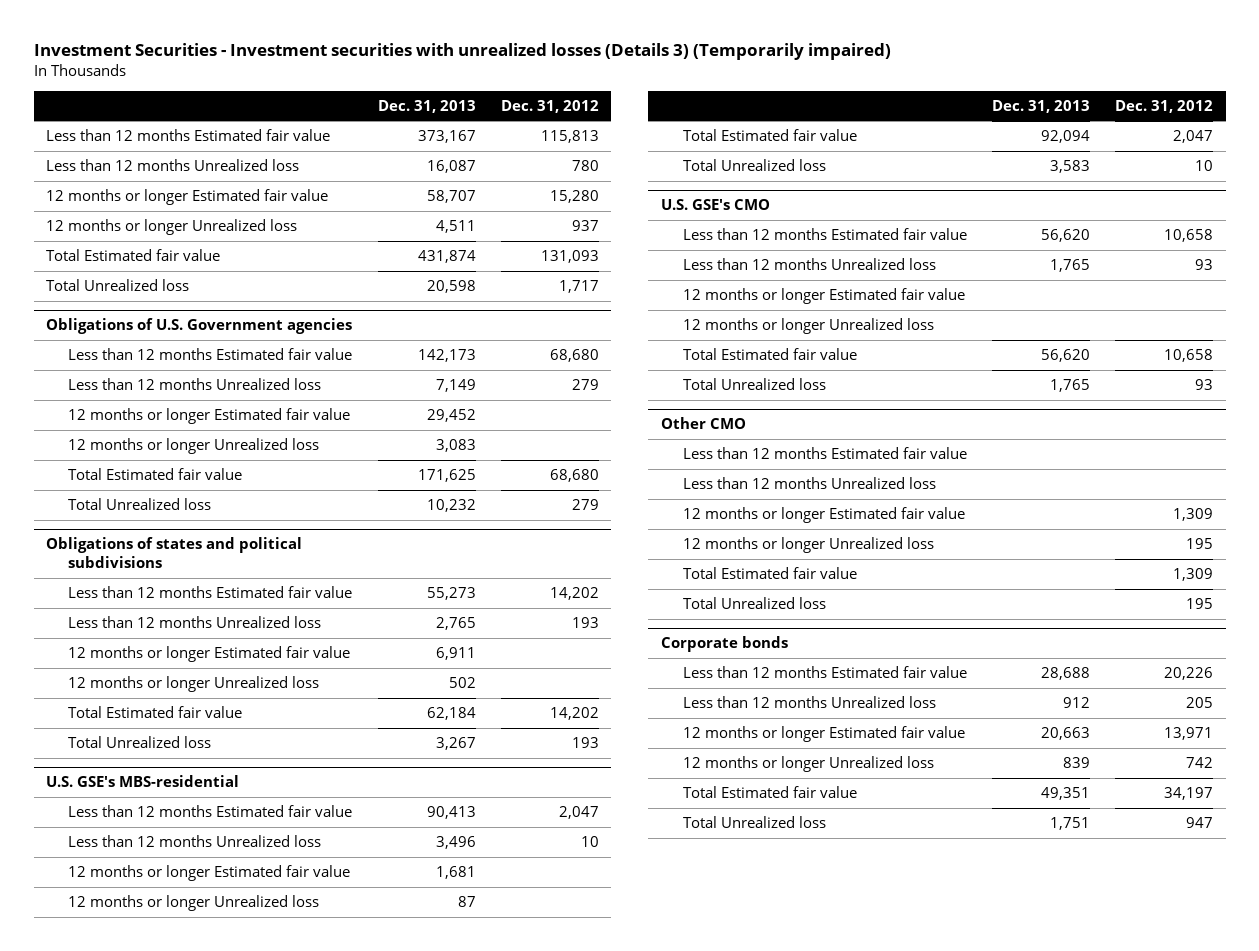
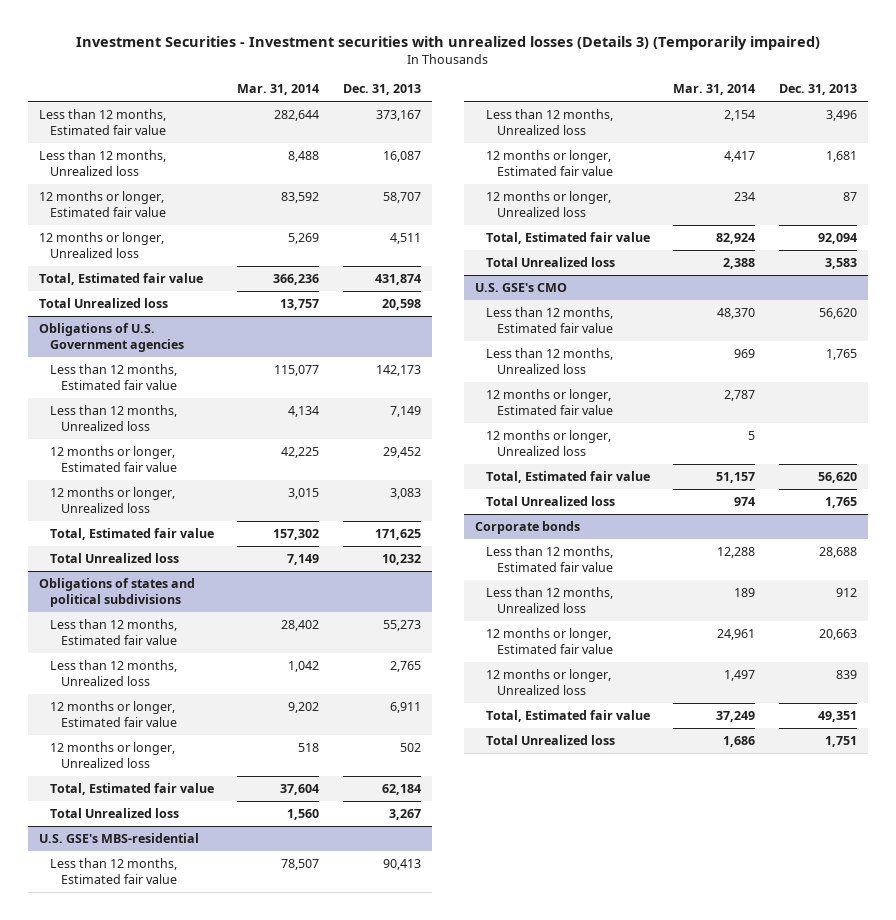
- | Dec. 31, 2013 | Dec. 31, 2012
+ | Mar. 31, 2014 | Dec. 31, 2013
- Less than 12 months Estimated fair value | 373,167 | 115,813
- Less than 12 months Unrealized loss | 16,087 | 780
- 12 months or longer Estimated fair value | 58,707 | 15,280
- 12 months or longer Unrealized loss | 4,511 | 937
- Total Estimated fair value | 431,874 | 131,093
+ Less than 12 months, Estimated fair value | 282,644 | 373,167
+ Less than 12 months, Unrealized loss | 8,488 | 16,087
+ 12 months or longer, Estimated fair value | 83,592 | 58,707
+ 12 months or longer, Unrealized loss | 5,269 | 4,511
+ Total, Estimated fair value | 366,236 | 431,874
@ Obligations of U.S. Government agencies
- Less than 12 months Estimated fair value | 142,173 | 68,680
- Less than 12 months Unrealized loss | 7,149 | 279
- 12 months or longer Estimated fair value | 29,452 |
- 12 months or longer Unrealized loss | 3,083 |
- Total Estimated fair value | 171,625 | 68,680
+ Less than 12 months, Estimated fair value | 115,077 | 142,173
+ Less than 12 months, Unrealized loss | 4,134 | 7,149
+ 12 months or longer, Estimated fair value | 42,225 | 29,452
+ 12 months or longer, Unrealized loss | 3,015 | 3,083
+ Total, Estimated fair value | 157,302 | 171,625
@ Obligations of states and political subdivisions
- Less than 12 months Estimated fair value | 55,273 | 14,202
- Less than 12 months Unrealized loss | 2,765 | 193
- 12 months or longer Estimated fair value | 6,911 |
- 12 months or longer Unrealized loss | 502 |
- Total Estimated fair value | 62,184 | 14,202
+ Less than 12 months, Estimated fair value | 28,402 | 55,273
+ Less than 12 months, Unrealized loss | 1,042 | 2,765
+ 12 months or longer, Estimated fair value | 9,202 | 6,911
+ 12 months or longer, Unrealized loss | 518 | 502
+ Total, Estimated fair value | 37,604 | 62,184
@ U.S. GSE's MBS-residential
- Less than 12 months Estimated fair value | 90,413 | 2,047
- Less than 12 months Unrealized loss | 3,496 | 10
- 12 months or longer Estimated fair value | 1,681 |
- 12 months or longer Unrealized loss | 87 |
- Total Estimated fair value | 92,094 | 2,047
+ Less than 12 months, Estimated fair value | 78,507 | 90,413
+ Less than 12 months, Unrealized loss | 2,154 | 3,496
+ 12 months or longer, Estimated fair value | 4,417 | 1,681
+ 12 months or longer, Unrealized loss | 234 | 87
+ Total, Estimated fair value | 82,924 | 92,094
@ U.S. GSE's CMO
- Less than 12 months Estimated fair value | 56,620 | 10,658
- Less than 12 months Unrealized loss | 1,765 | 93
- 12 months or longer Estimated fair value
- 12 months or longer Unrealized loss
- Total Estimated fair value | 56,620 | 10,658
+ Less than 12 months, Estimated fair value | 48,370 | 56,620
+ Less than 12 months, Unrealized loss | 969 | 1,765
+ 12 months or longer, Estimated fair value | 2,787 |
+ 12 months or longer, Unrealized loss | 5 |
+ Total, Estimated fair value | 51,157 | 56,620
- Other CMO
- Less than 12 months Estimated fair value
- Less than 12 months Unrealized loss
- 12 months or longer Estimated fair value | | 1,309
- 12 months or longer Unrealized loss | | 195
- Total Estimated fair value | | 1,309
- Total Unrealized loss | | 195
@ Corporate bonds
- Less than 12 months Estimated fair value | 28,688 | 20,226
- Less than 12 months Unrealized loss | 912 | 205
- 12 months or longer Estimated fair value | 20,663 | 13,971
- 12 months or longer Unrealized loss | 839 | 742
- Total Estimated fair value | 49,351 | 34,197
+ Less than 12 months, Estimated fair value | 12,288 | 28,688
+ Less than 12 months, Unrealized loss | 189 | 912
+ 12 months or longer, Estimated fair value | 24,961 | 20,663
+ 12 months or longer, Unrealized loss | 1,497 | 839
+ Total, Estimated fair value | 37,249 | 49,351

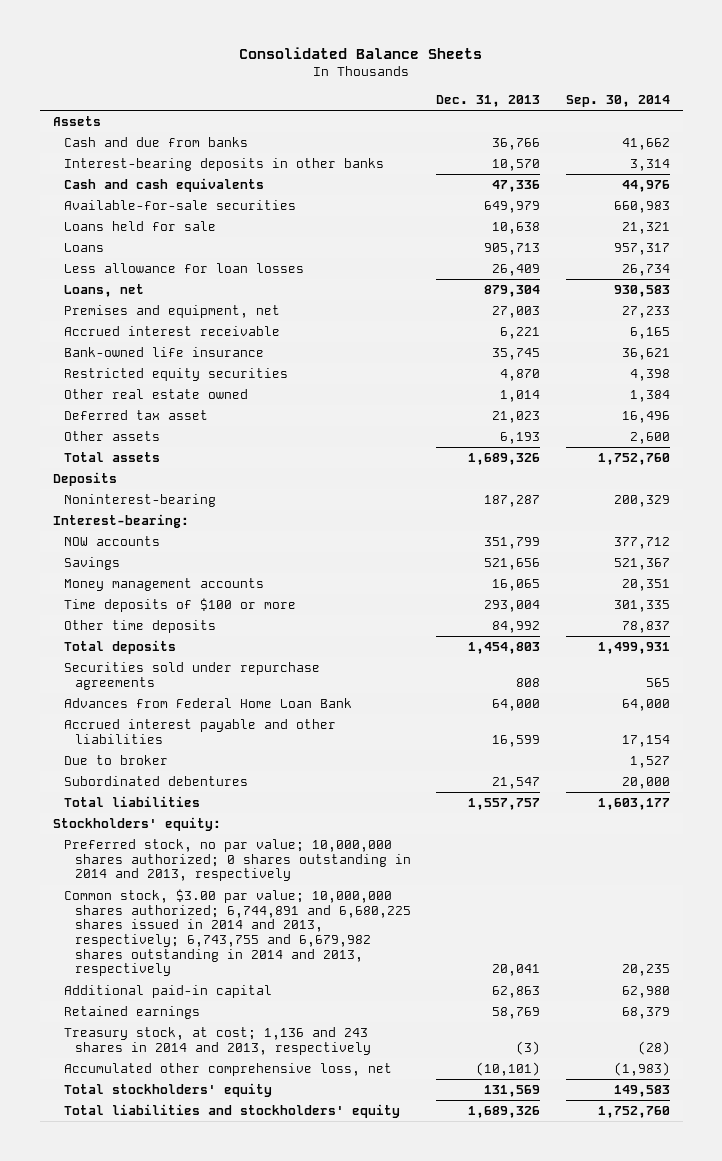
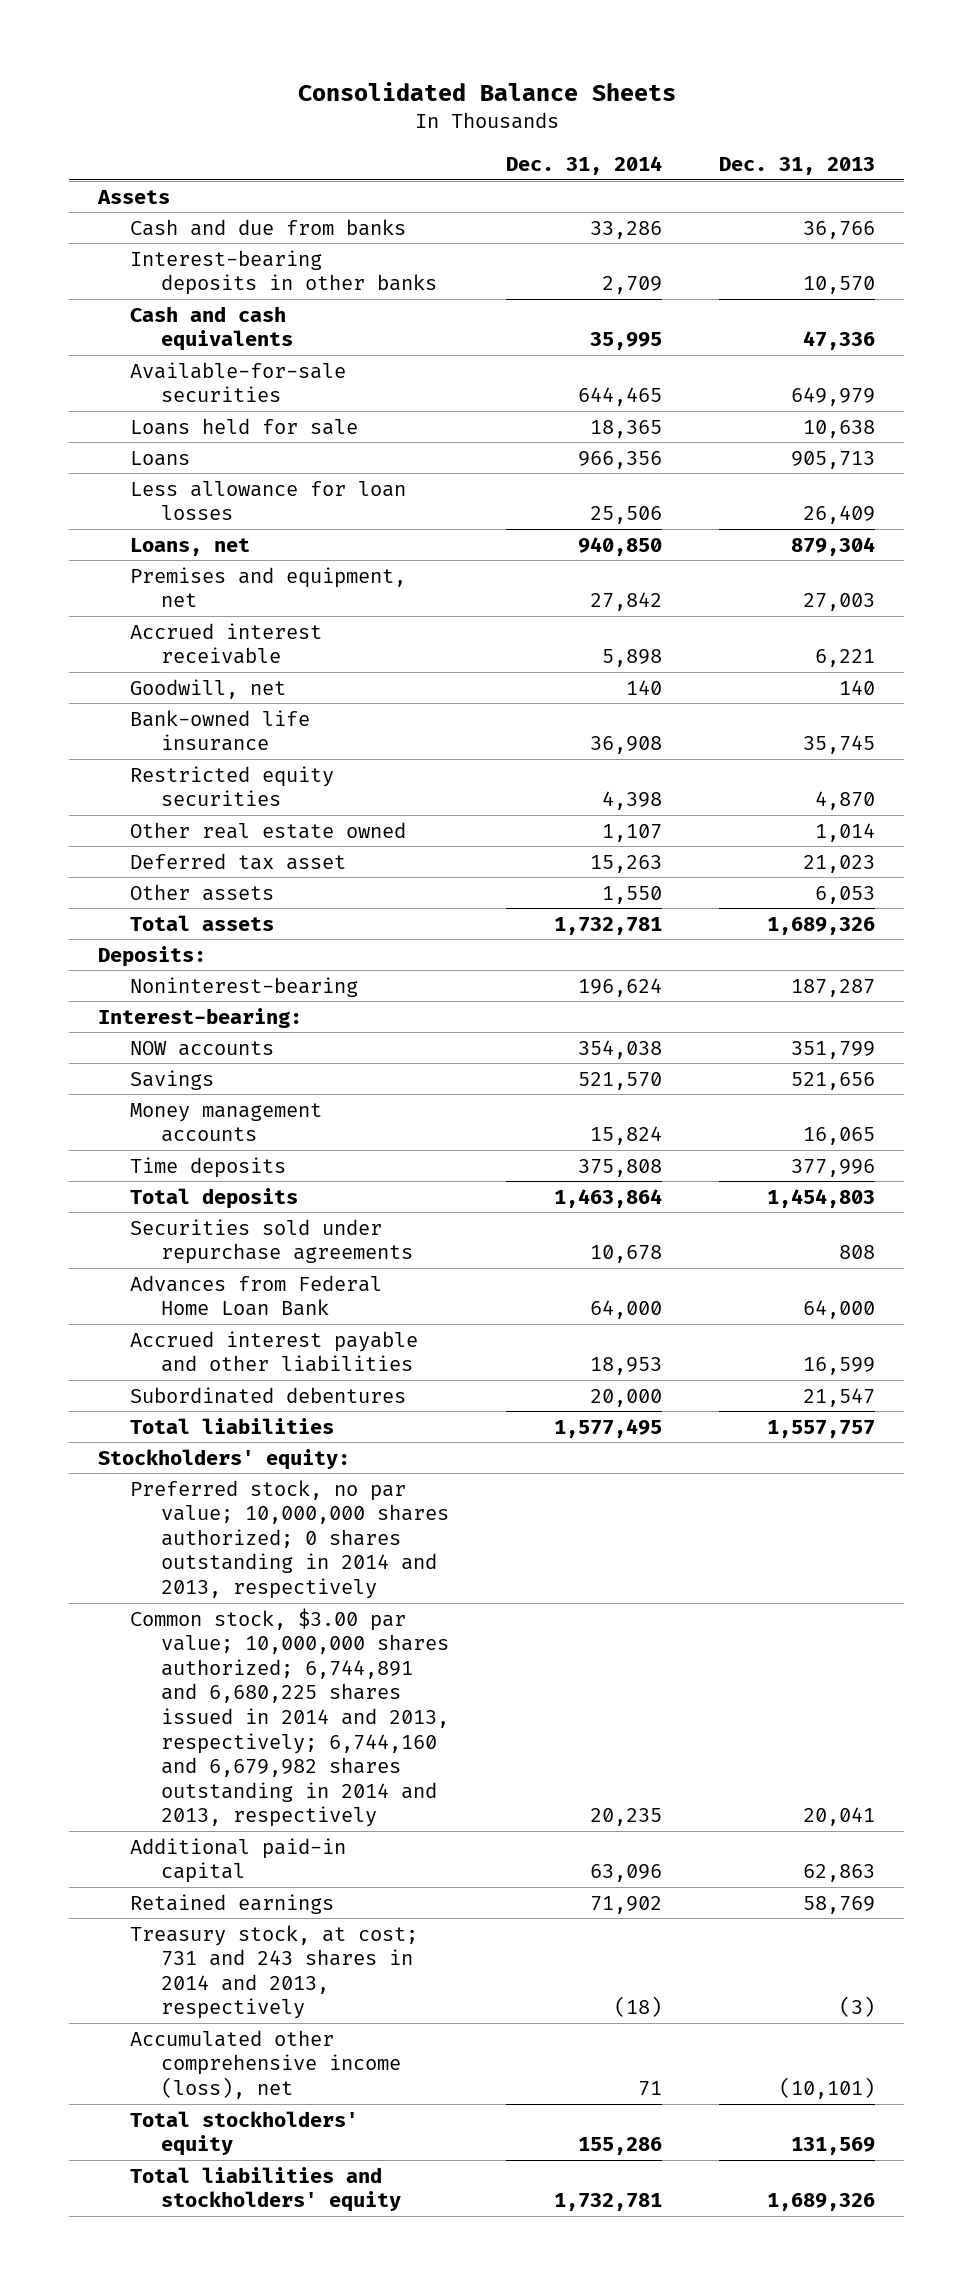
- | Dec. 31, 2013 | Sep. 30, 2014
+ | Dec. 31, 2014 | Dec. 31, 2013
+ Goodwill, net | 140 | 140
- Other assets | 6,193 | 2,600
+ Other assets | 1,550 | 6,053
- Deposits
+ Deposits:
- Time deposits of $100 or more | 293,004 | 301,335
- Other time deposits | 84,992 | 78,837
+ Time deposits | 375,808 | 377,996
- Due to broker | | 1,527
- Common stock, $3.00 par value; 10,000,000 shares authorized; 6,744,891 and 6,680,225 shares issued in 2014 and 2013, respectively; 6,743,755 and 6,679,982 shares outstanding in 2014 and 2013, respectively | 20,041 | 20,235
+ Common stock, $3.00 par value; 10,000,000 shares authorized; 6,744,891 and 6,680,225 shares issued in 2014 and 2013, respectively; 6,744,160 and 6,679,982 shares outstanding in 2014 and 2013, respectively | 20,235 | 20,041
- Treasury stock, at cost; 1,136 and 243 shares in 2014 and 2013, respectively | (3) | (28)
- Accumulated other comprehensive loss, net | (10,101) | (1,983)
+ Treasury stock, at cost; 731 and 243 shares in 2014 and 2013, respectively | (18) | (3)
+ Accumulated other comprehensive income (loss), net | 71 | (10,101)

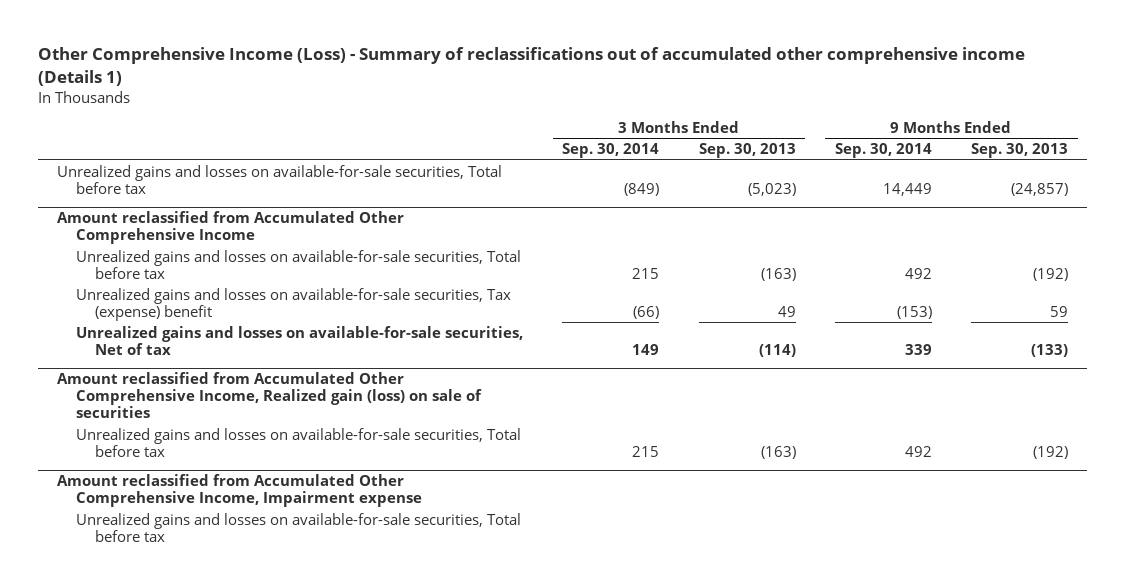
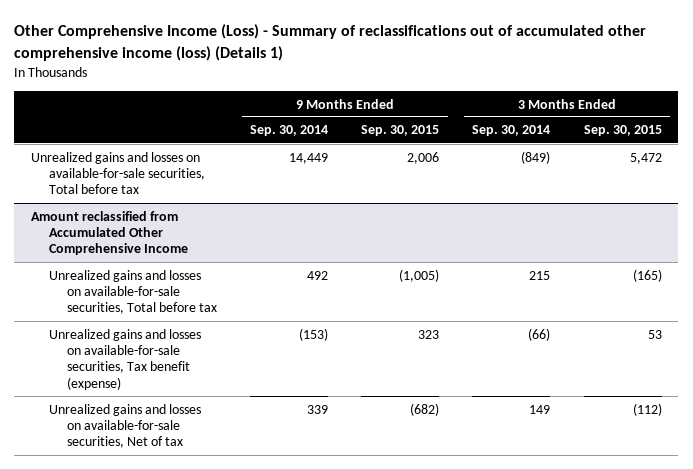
- Other Comprehensive Income (Loss) - Summary of reclassifications out of accumulated other comprehensive income (Details 1)
+ Other Comprehensive Income (Loss) - Summary of reclassifications out of accumulated other comprehensive income (loss) (Details 1)
- | 3 Months Ended Sep. 30, 2014 | 3 Months Ended Sep. 30, 2013 | 9 Months Ended Sep. 30, 2014 | 9 Months Ended Sep. 30, 2013
+ | 9 Months Ended Sep. 30, 2014 | 9 Months Ended Sep. 30, 2015 | 3 Months Ended Sep. 30, 2014 | 3 Months Ended Sep. 30, 2015
@ Amount reclassified from Accumulated Other Comprehensive Income
- Unrealized gains and losses on available-for-sale securities, Tax (expense) benefit | (66) | 49 | (153) | 59
+ Unrealized gains and losses on available-for-sale securities, Tax benefit (expense) | (153) | 323 | (66) | 53
- Amount reclassified from Accumulated Other Comprehensive Income, Realized gain (loss) on sale of securities
- Unrealized gains and losses on available-for-sale securities, Total before tax | 215 | (163) | 492 | (192)
- Amount reclassified from Accumulated Other Comprehensive Income, Impairment expense
- Unrealized gains and losses on available-for-sale securities, Total before tax

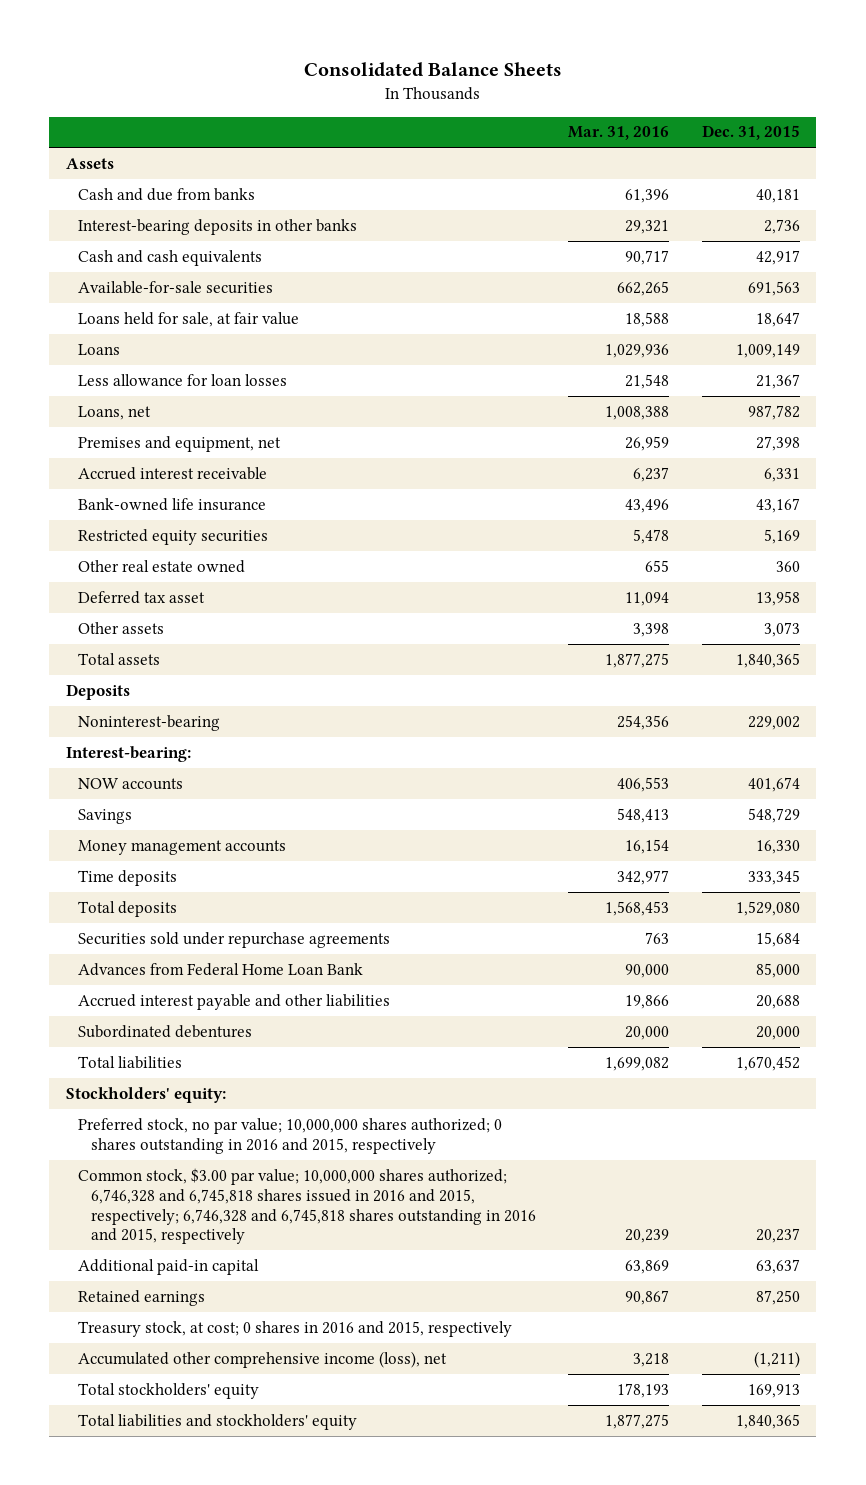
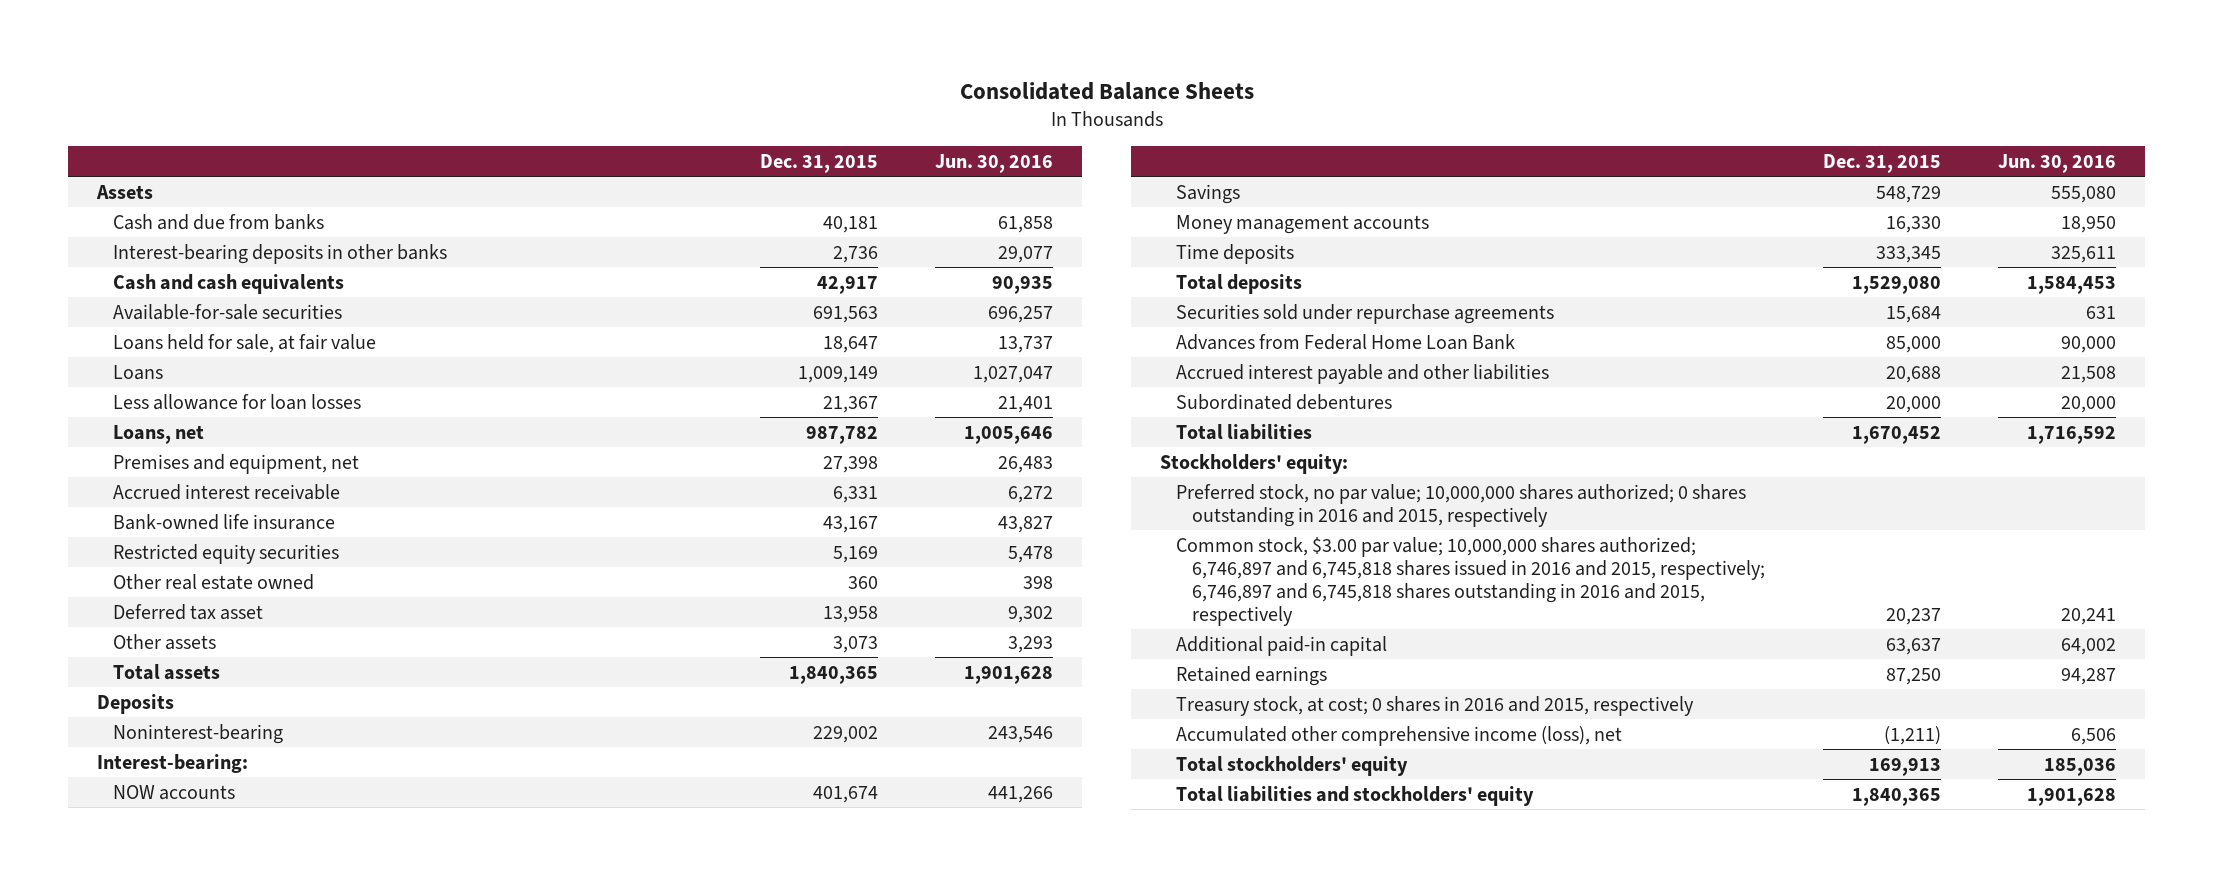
- | Mar. 31, 2016 | Dec. 31, 2015
+ | Dec. 31, 2015 | Jun. 30, 2016
- Common stock, $3.00 par value; 10,000,000 shares authorized; 6,746,328 and 6,745,818 shares issued in 2016 and 2015, respectively; 6,746,328 and 6,745,818 shares outstanding in 2016 and 2015, respectively | 20,239 | 20,237
+ Common stock, $3.00 par value; 10,000,000 shares authorized; 6,746,897 and 6,745,818 shares issued in 2016 and 2015, respectively; 6,746,897 and 6,745,818 shares outstanding in 2016 and 2015, respectively | 20,237 | 20,241

